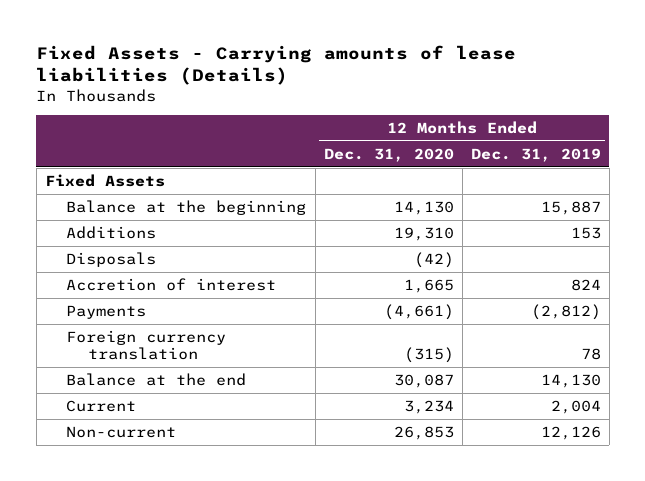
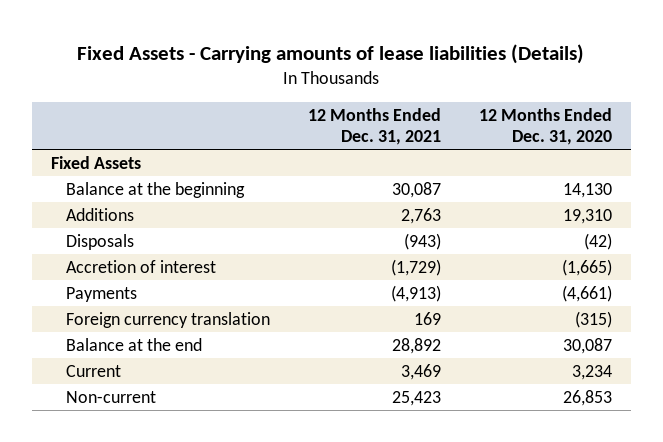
- | 12 Months Ended Dec. 31, 2020 | 12 Months Ended Dec. 31, 2019
+ | 12 Months Ended Dec. 31, 2021 | 12 Months Ended Dec. 31, 2020
- Accretion of interest | 1,665 | 824
+ Accretion of interest | (1,729) | (1,665)

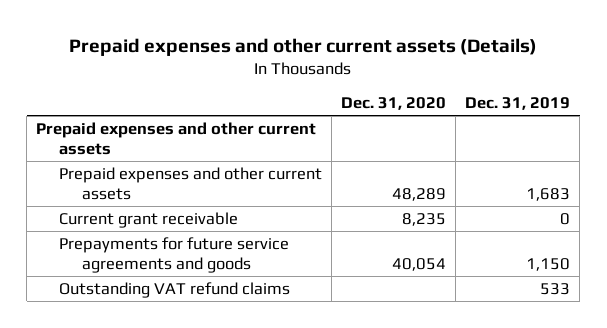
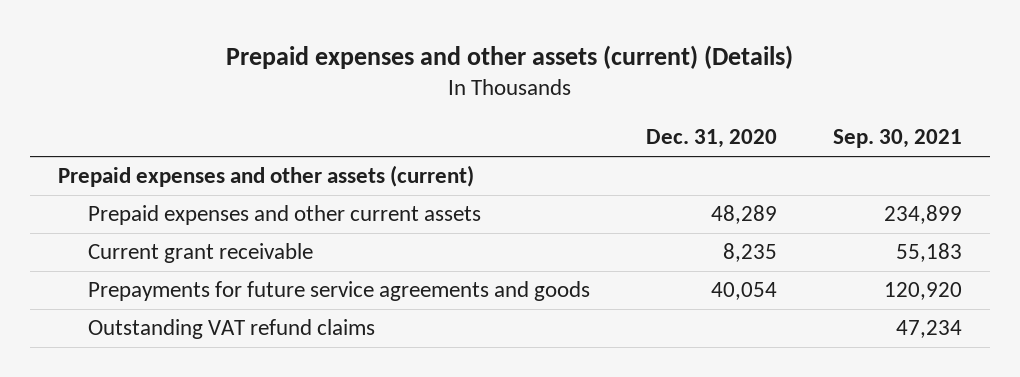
- Prepaid expenses and other current assets (Details)
+ Prepaid expenses and other assets (current) (Details)
- | Dec. 31, 2020 | Dec. 31, 2019
+ | Dec. 31, 2020 | Sep. 30, 2021
- Prepaid expenses and other current assets
+ Prepaid expenses and other assets (current)

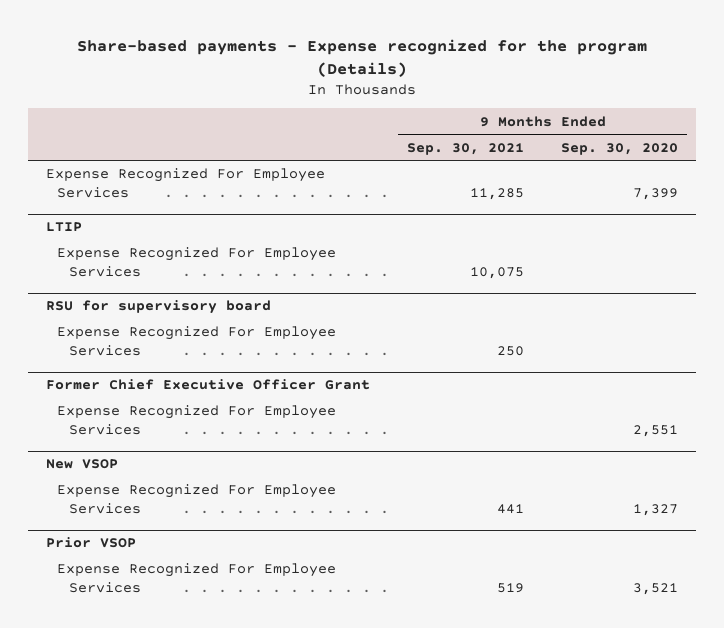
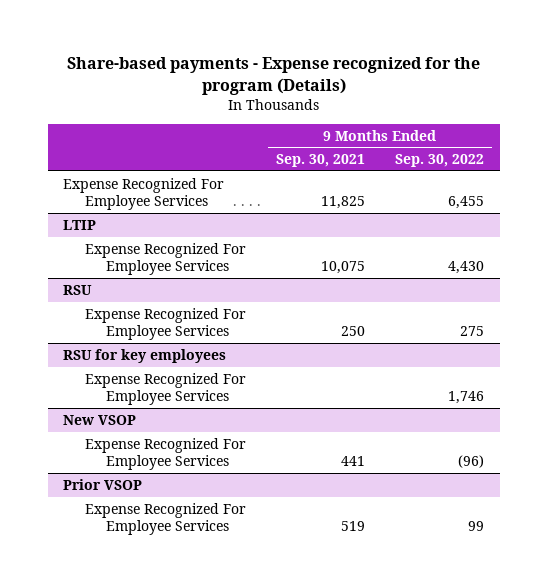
- | 9 Months Ended Sep. 30, 2021 | 9 Months Ended Sep. 30, 2020
+ | 9 Months Ended Sep. 30, 2021 | 9 Months Ended Sep. 30, 2022
- Expense Recognized For Employee Services | 11,285 | 7,399
+ Expense Recognized For Employee Services | 11,825 | 6,455
- RSU for supervisory board
+ RSU
- Former Chief Executive Officer Grant
+ RSU for key employees

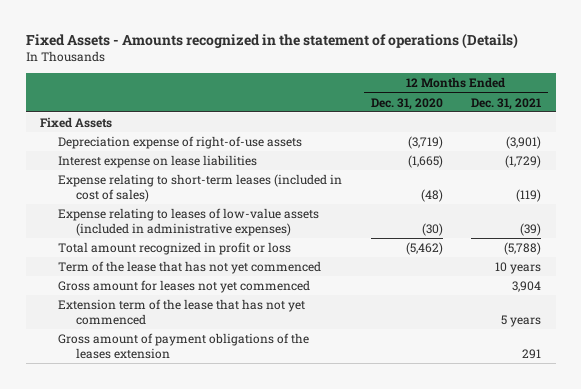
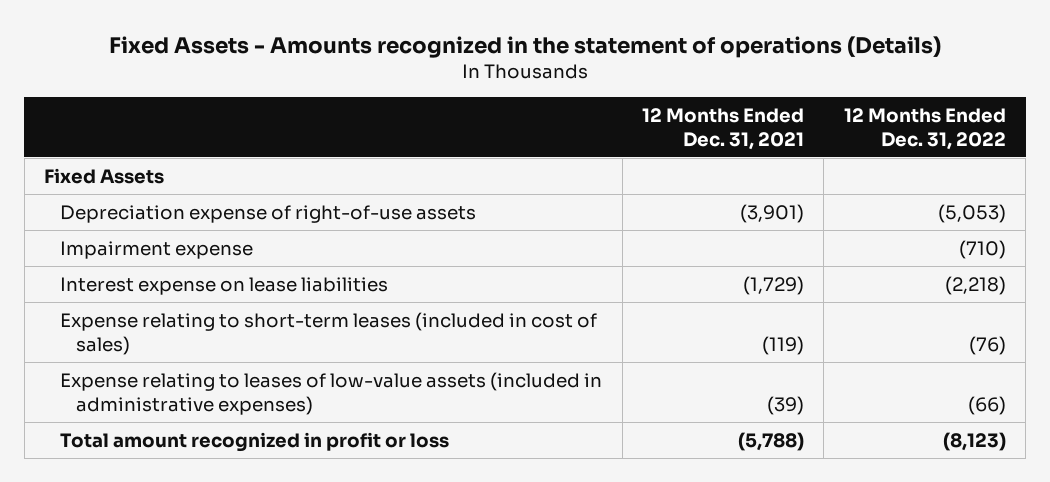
- | 12 Months Ended Dec. 31, 2020 | 12 Months Ended Dec. 31, 2021
+ | 12 Months Ended Dec. 31, 2021 | 12 Months Ended Dec. 31, 2022
+ Impairment expense | | (710)
- Term of the lease that has not yet commenced | | 10 years
- Gross amount for leases not yet commenced | | 3,904
- Extension term of the lease that has not yet commenced | | 5 years
- Gross amount of payment obligations of the leases extension | | 291

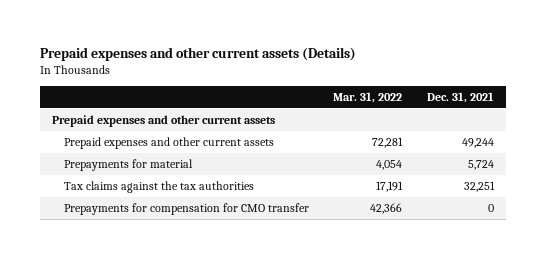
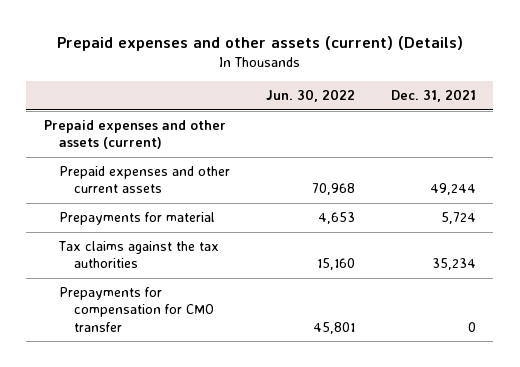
- Prepaid expenses and other current assets (Details)
+ Prepaid expenses and other assets (current) (Details)
- | Mar. 31, 2022 | Dec. 31, 2021
+ | Jun. 30, 2022 | Dec. 31, 2021
- Prepaid expenses and other current assets
+ Prepaid expenses and other assets (current)
- Tax claims against the tax authorities | 17,191 | 32,251
+ Tax claims against the tax authorities | 15,160 | 35,234

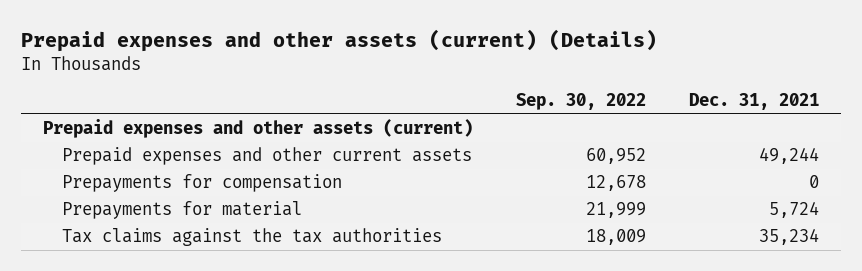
- | Jun. 30, 2022 | Dec. 31, 2021
+ | Sep. 30, 2022 | Dec. 31, 2021
+ Prepayments for compensation | 12,678 | 0
- Prepayments for compensation for CMO transfer | 45,801 | 0

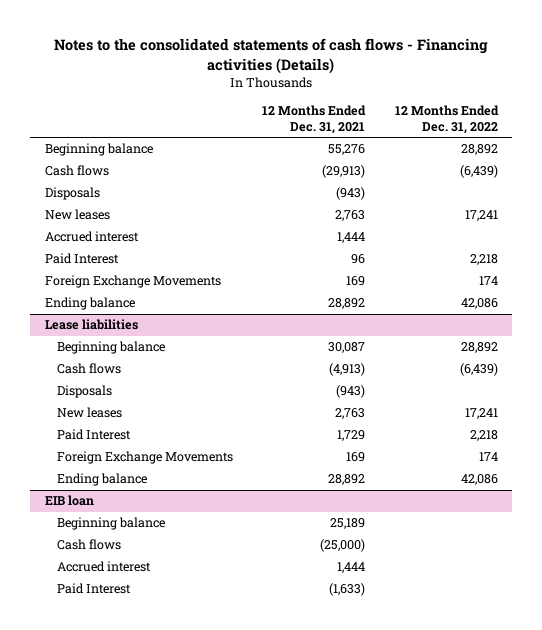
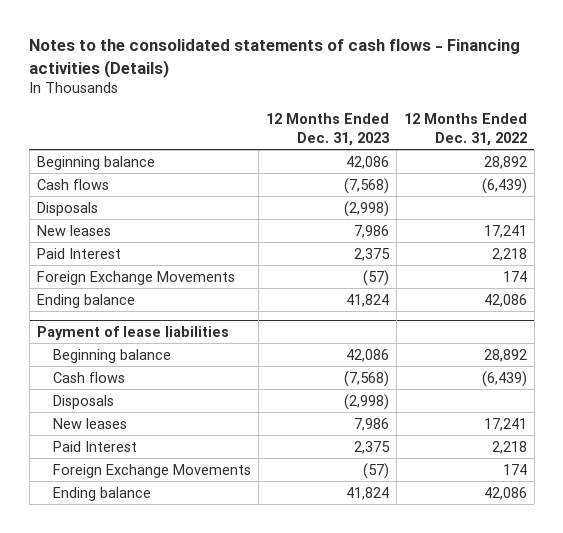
- | 12 Months Ended Dec. 31, 2021 | 12 Months Ended Dec. 31, 2022
+ | 12 Months Ended Dec. 31, 2023 | 12 Months Ended Dec. 31, 2022
- Accrued interest | 1,444 |
- Lease liabilities
+ Payment of lease liabilities
- EIB loan
- Beginning balance | 25,189 |
- Cash flows | (25,000) |
- Accrued interest | 1,444 |
- Paid Interest | (1,633) |

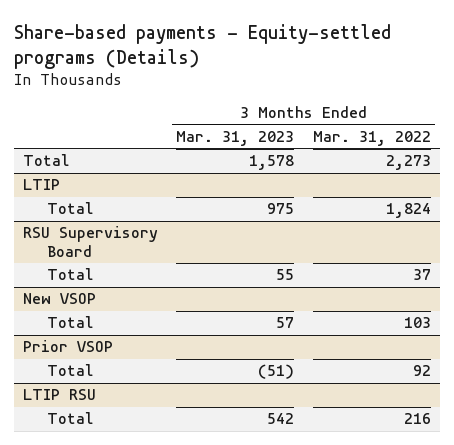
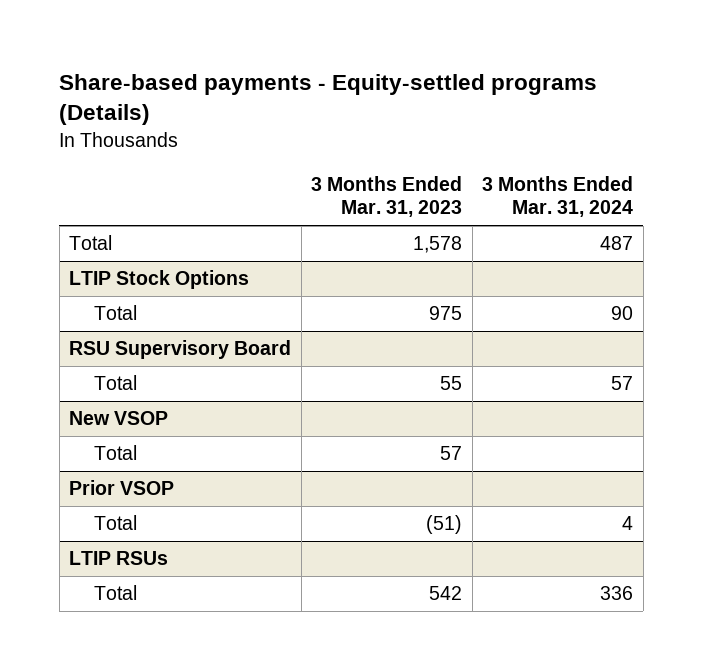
- | 3 Months Ended Mar. 31, 2023 | 3 Months Ended Mar. 31, 2022
+ | 3 Months Ended Mar. 31, 2023 | 3 Months Ended Mar. 31, 2024
- LTIP
+ LTIP Stock Options
- LTIP RSU
+ LTIP RSUs

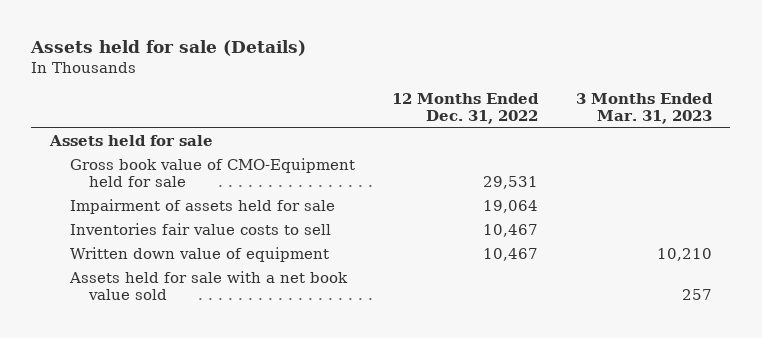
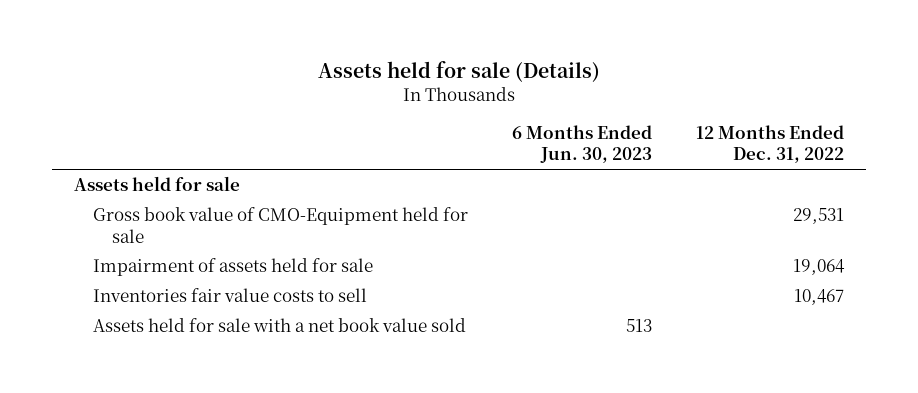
- | 12 Months Ended Dec. 31, 2022 | 3 Months Ended Mar. 31, 2023
+ | 6 Months Ended Jun. 30, 2023 | 12 Months Ended Dec. 31, 2022
- Written down value of equipment | 10,467 | 10,210

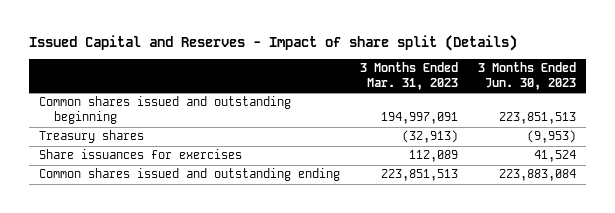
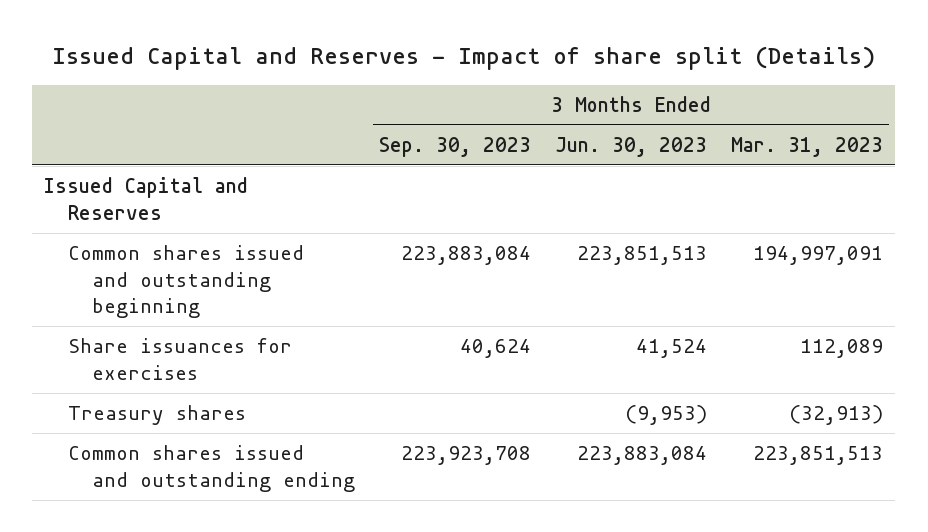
- | 3 Months Ended Mar. 31, 2023 | 3 Months Ended Jun. 30, 2023
+ | 3 Months Ended Sep. 30, 2023 | 3 Months Ended Jun. 30, 2023 | 3 Months Ended Mar. 31, 2023
+ Issued Capital and Reserves
moved down: Treasury shares | | (9,953) | (32,913)

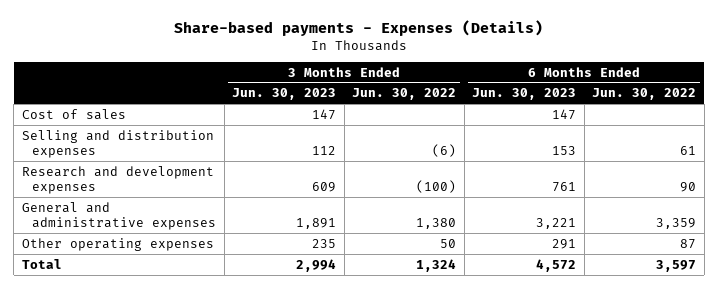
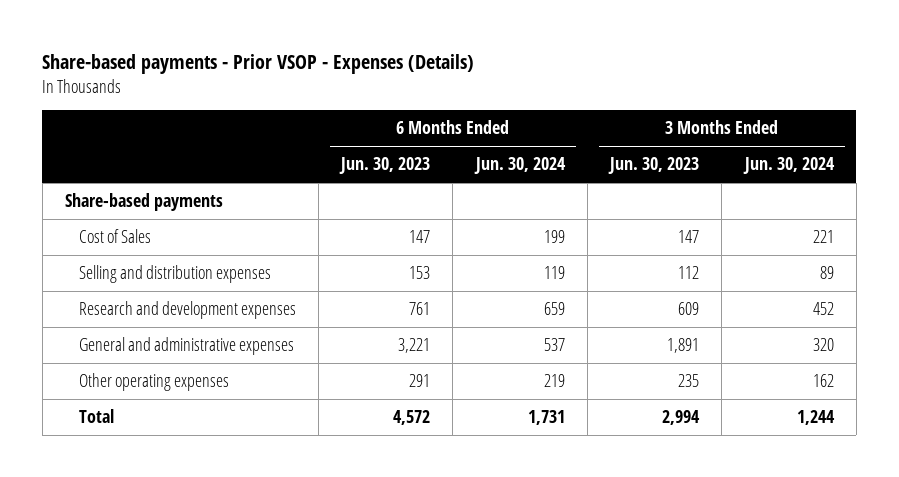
- Share-based payments - Expenses (Details)
+ Share-based payments - Prior VSOP - Expenses (Details)
- | 3 Months Ended Jun. 30, 2023 | 3 Months Ended Jun. 30, 2022 | 6 Months Ended Jun. 30, 2023 | 6 Months Ended Jun. 30, 2022
+ | 6 Months Ended Jun. 30, 2023 | 6 Months Ended Jun. 30, 2024 | 3 Months Ended Jun. 30, 2023 | 3 Months Ended Jun. 30, 2024
- Cost of sales | 147 | | 147 |
+ Share-based payments
+ Cost of Sales | 147 | 199 | 147 | 221

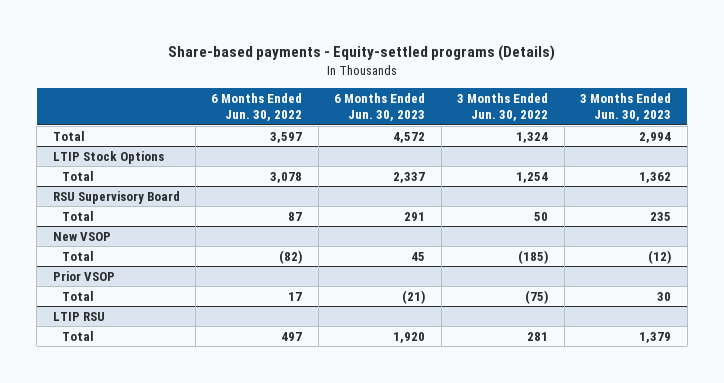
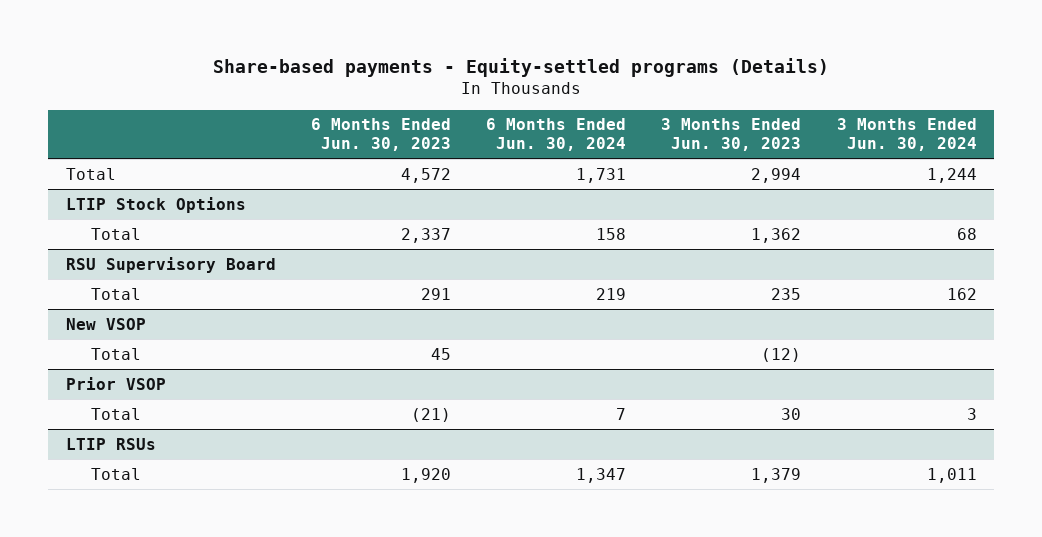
- | 6 Months Ended Jun. 30, 2022 | 6 Months Ended Jun. 30, 2023 | 3 Months Ended Jun. 30, 2022 | 3 Months Ended Jun. 30, 2023
+ | 6 Months Ended Jun. 30, 2023 | 6 Months Ended Jun. 30, 2024 | 3 Months Ended Jun. 30, 2023 | 3 Months Ended Jun. 30, 2024
- LTIP RSU
+ LTIP RSUs

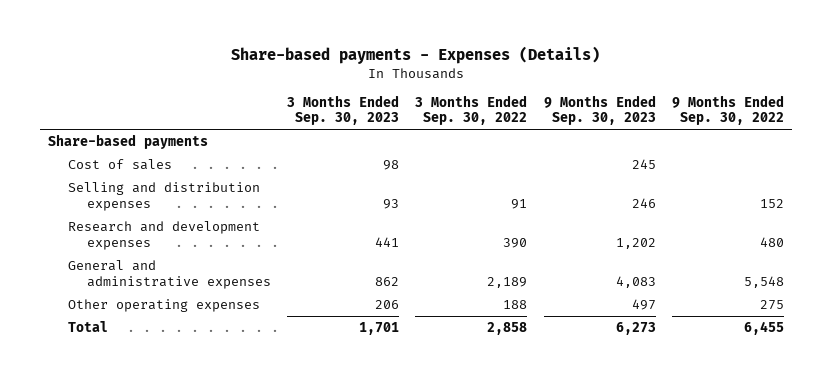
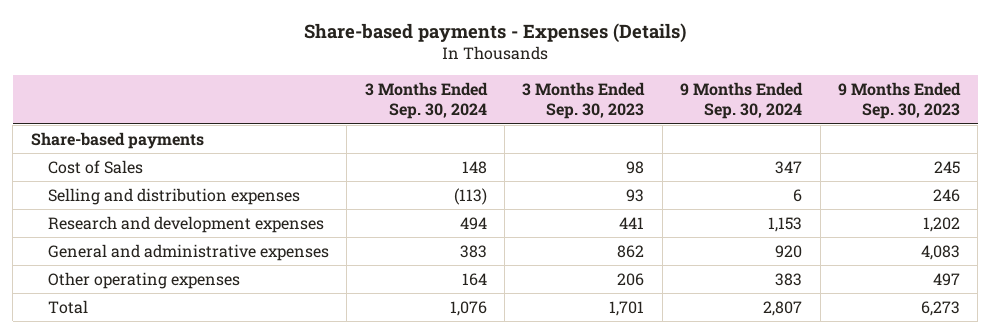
- | 3 Months Ended Sep. 30, 2023 | 3 Months Ended Sep. 30, 2022 | 9 Months Ended Sep. 30, 2023 | 9 Months Ended Sep. 30, 2022
+ | 3 Months Ended Sep. 30, 2024 | 3 Months Ended Sep. 30, 2023 | 9 Months Ended Sep. 30, 2024 | 9 Months Ended Sep. 30, 2023
- Cost of sales | 98 | | 245 |
+ Cost of Sales | 148 | 98 | 347 | 245

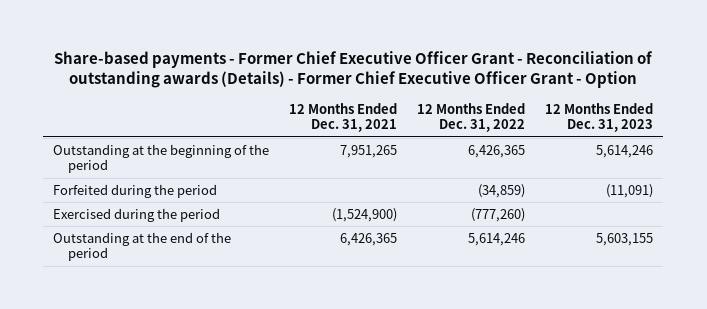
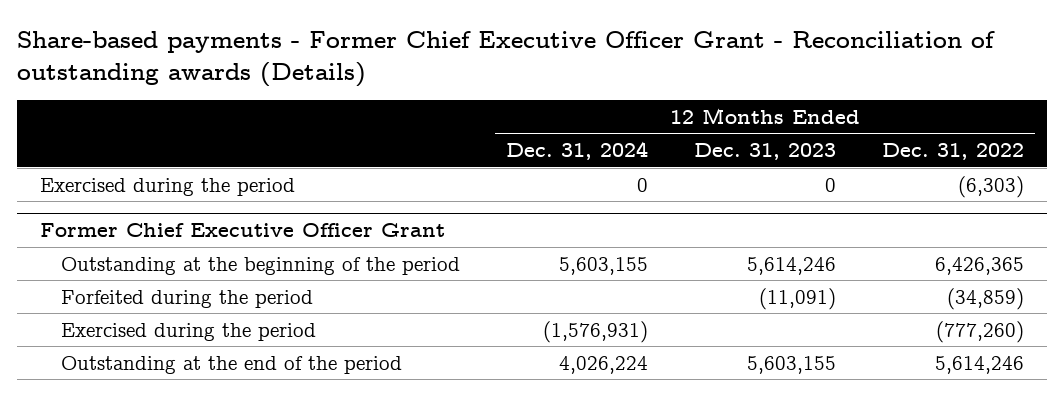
- Share-based payments - Former Chief Executive Officer Grant - Reconciliation of outstanding awards (Details) - Former Chief Executive Officer Grant - Option
+ Share-based payments - Former Chief Executive Officer Grant - Reconciliation of outstanding awards (Details)
- | 12 Months Ended Dec. 31, 2021 | 12 Months Ended Dec. 31, 2022 | 12 Months Ended Dec. 31, 2023
+ | 12 Months Ended Dec. 31, 2024 | 12 Months Ended Dec. 31, 2023 | 12 Months Ended Dec. 31, 2022
+ Exercised during the period | 0 | 0 | (6,303)
+ Former Chief Executive Officer Grant

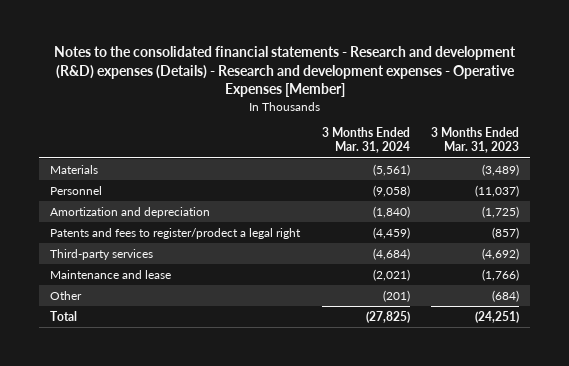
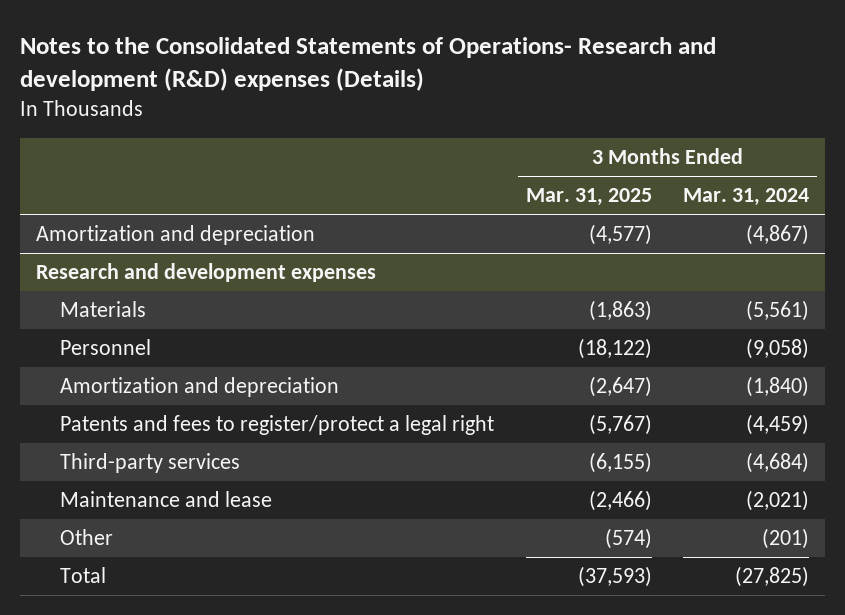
- Notes to the consolidated financial statements - Research and development (R&D) expenses (Details) - Research and development expenses - Operative Expenses [Member]
+ Notes to the Consolidated Statements of Operations- Research and development (R&D) expenses (Details)
- | 3 Months Ended Mar. 31, 2024 | 3 Months Ended Mar. 31, 2023
+ | 3 Months Ended Mar. 31, 2025 | 3 Months Ended Mar. 31, 2024
+ Amortization and depreciation | (4,577) | (4,867)
+ Research and development expenses
- Patents and fees to register/prodect a legal right | (4,459) | (857)
+ Patents and fees to register/protect a legal right | (5,767) | (4,459)

